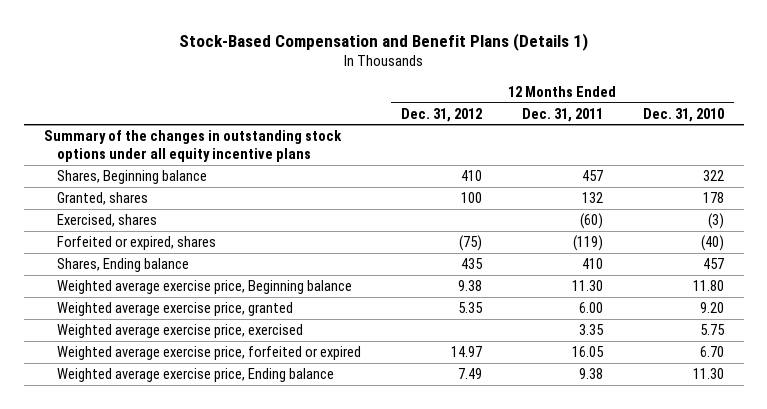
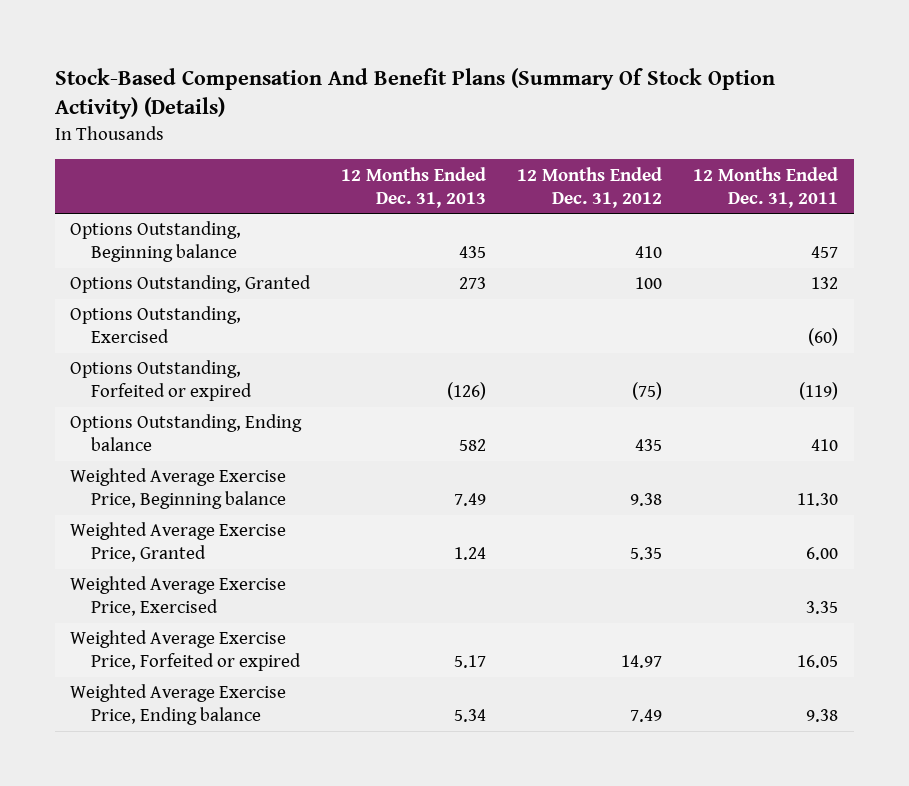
- Stock-Based Compensation and Benefit Plans (Details 1)
+ Stock-Based Compensation And Benefit Plans (Summary Of Stock Option Activity) (Details)
- | 12 Months Ended Dec. 31, 2012 | 12 Months Ended Dec. 31, 2011 | 12 Months Ended Dec. 31, 2010
+ | 12 Months Ended Dec. 31, 2013 | 12 Months Ended Dec. 31, 2012 | 12 Months Ended Dec. 31, 2011
- Summary of the changes in outstanding stock options under all equity incentive plans
- Shares, Beginning balance | 410 | 457 | 322
- Granted, shares | 100 | 132 | 178
- Exercised, shares | | (60) | (3)
- Forfeited or expired, shares | (75) | (119) | (40)
- Shares, Ending balance | 435 | 410 | 457
- Weighted average exercise price, Beginning balance | 9.38 | 11.30 | 11.80
- Weighted average exercise price, granted | 5.35 | 6.00 | 9.20
- Weighted average exercise price, exercised | | 3.35 | 5.75
- Weighted average exercise price, forfeited or expired | 14.97 | 16.05 | 6.70
- Weighted average exercise price, Ending balance | 7.49 | 9.38 | 11.30
+ Options Outstanding, Beginning balance | 435 | 410 | 457
+ Options Outstanding, Granted | 273 | 100 | 132
+ Options Outstanding, Exercised | | | (60)
+ Options Outstanding, Forfeited or expired | (126) | (75) | (119)
+ Options Outstanding, Ending balance | 582 | 435 | 410
+ Weighted Average Exercise Price, Beginning balance | 7.49 | 9.38 | 11.30
+ Weighted Average Exercise Price, Granted | 1.24 | 5.35 | 6.00
+ Weighted Average Exercise Price, Exercised | | | 3.35
+ Weighted Average Exercise Price, Forfeited or expired | 5.17 | 14.97 | 16.05
+ Weighted Average Exercise Price, Ending balance | 5.34 | 7.49 | 9.38

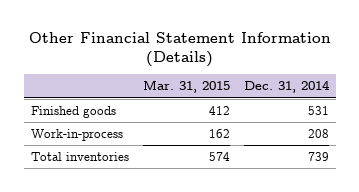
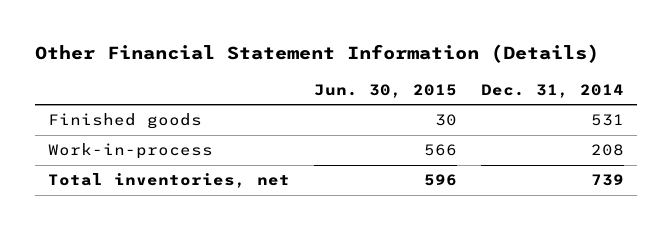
- | Mar. 31, 2015 | Dec. 31, 2014
+ | Jun. 30, 2015 | Dec. 31, 2014
- Total inventories | 574 | 739
+ Total inventories, net | 596 | 739

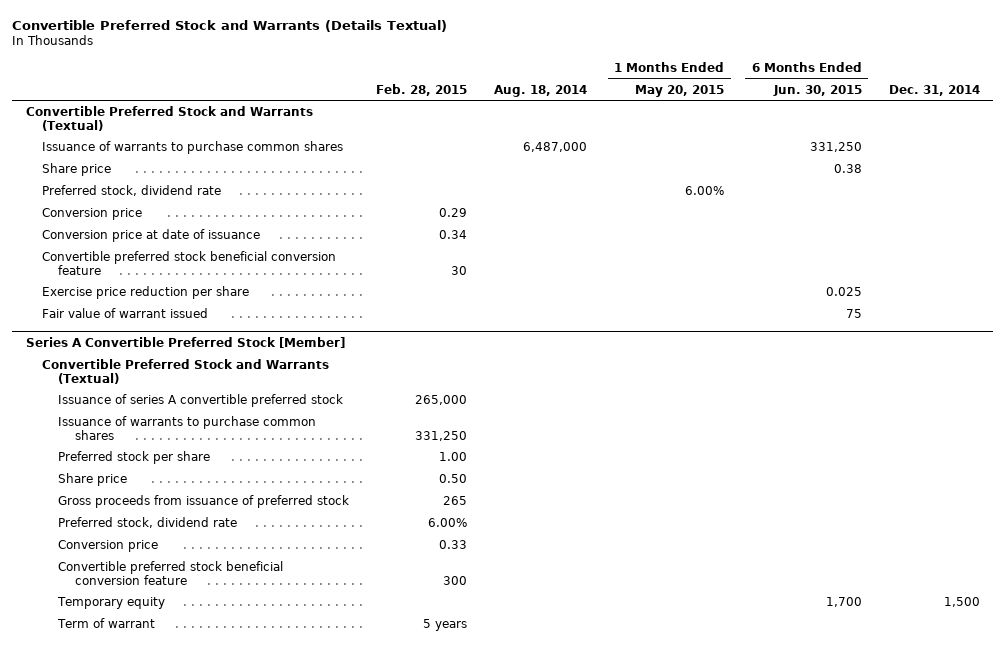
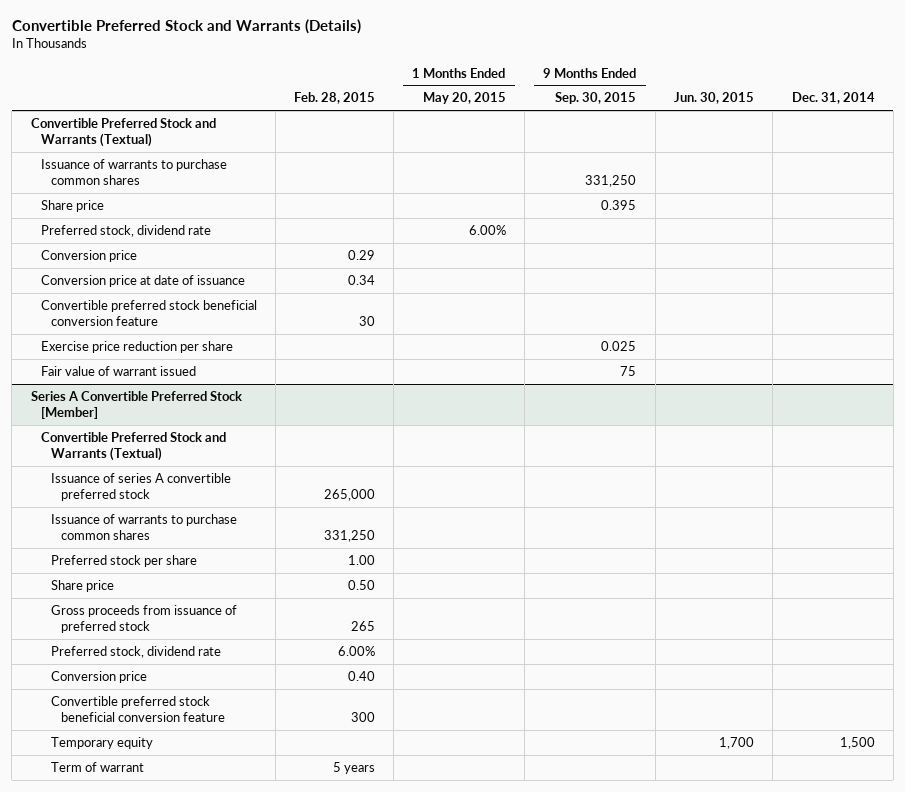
- Convertible Preferred Stock and Warrants (Details Textual)
+ Convertible Preferred Stock and Warrants (Details)
- | Feb. 28, 2015 | Aug. 18, 2014 | 1 Months Ended May 20, 2015 | 6 Months Ended Jun. 30, 2015 | Dec. 31, 2014
+ | Feb. 28, 2015 | 1 Months Ended May 20, 2015 | 9 Months Ended Sep. 30, 2015 | Jun. 30, 2015 | Dec. 31, 2014
@ Series A Convertible Preferred Stock [Member]
- Conversion price | 0.33 | | | |
+ Conversion price | 0.40 | | | |

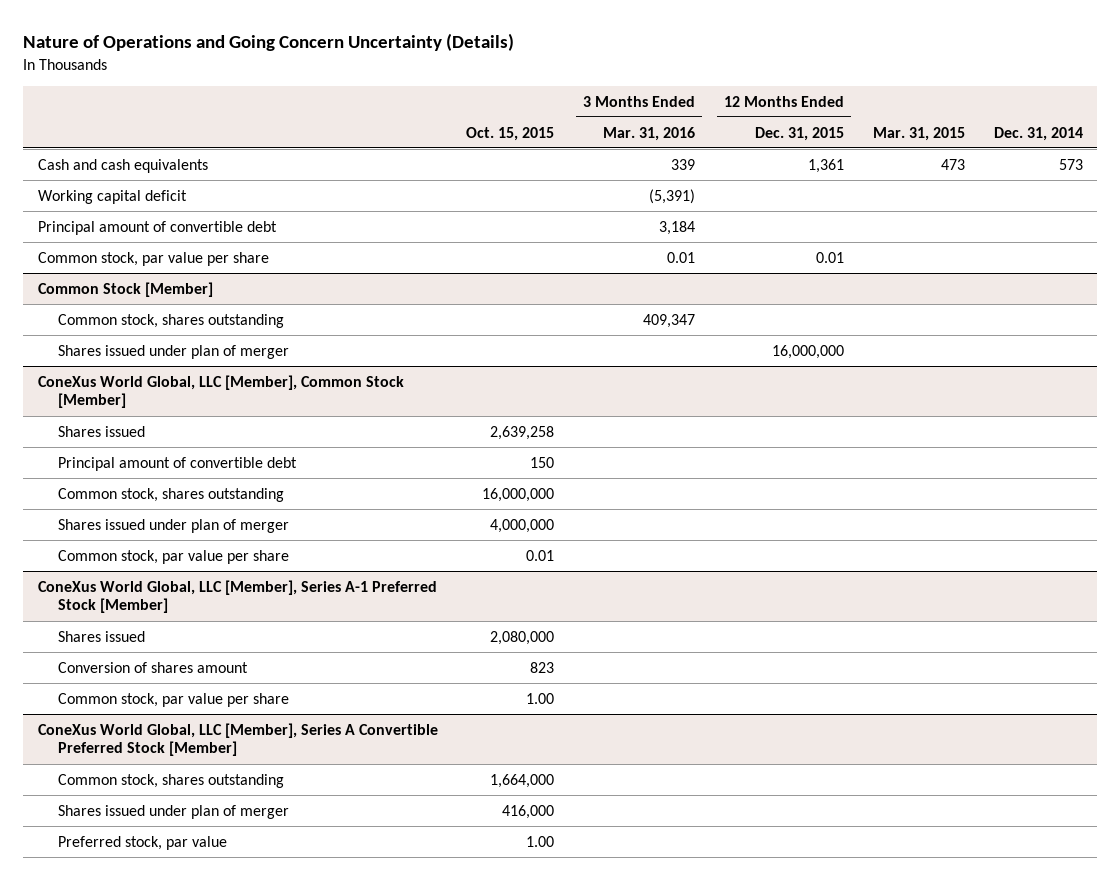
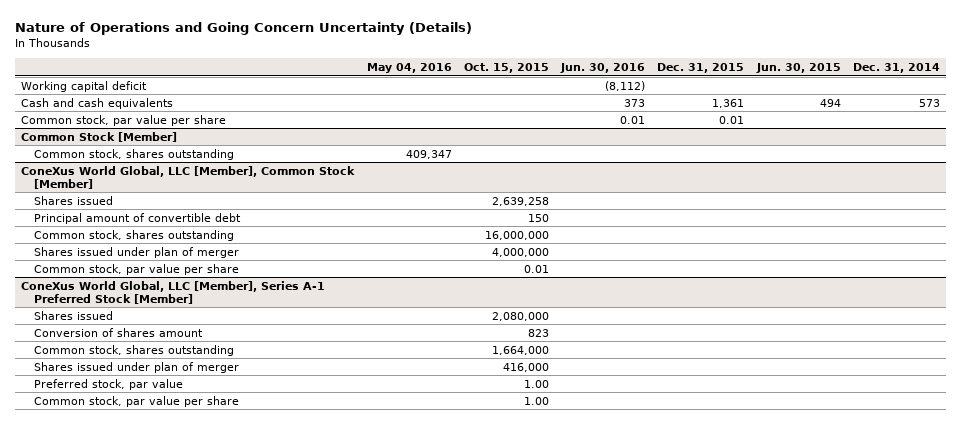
- | Oct. 15, 2015 | 3 Months Ended Mar. 31, 2016 | 12 Months Ended Dec. 31, 2015 | Mar. 31, 2015 | Dec. 31, 2014
+ | May 04, 2016 | Oct. 15, 2015 | Jun. 30, 2016 | Dec. 31, 2015 | Jun. 30, 2015 | Dec. 31, 2014
- Principal amount of convertible debt | | 3,184 | | |
moved down: Cash and cash equivalents | | | 373 | 1,361 | 494 | 573
@ Common Stock [Member]
- Shares issued under plan of merger | | | 16,000,000 | |
- ConeXus World Global, LLC [Member], Series A Convertible Preferred Stock [Member]
@ ConeXus World Global, LLC [Member], Series A-1 Preferred Stock [Member]
moved down: Common stock, par value per share | | 1.00 | | | |

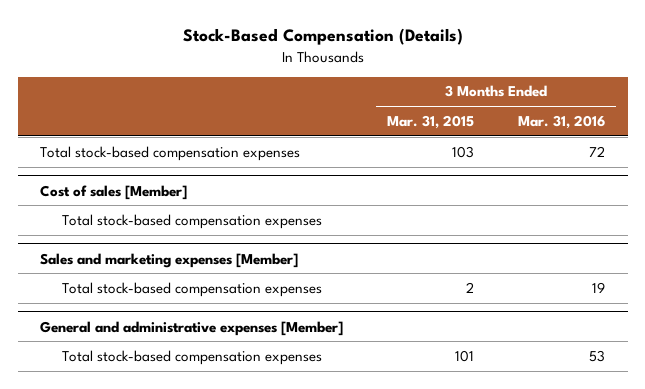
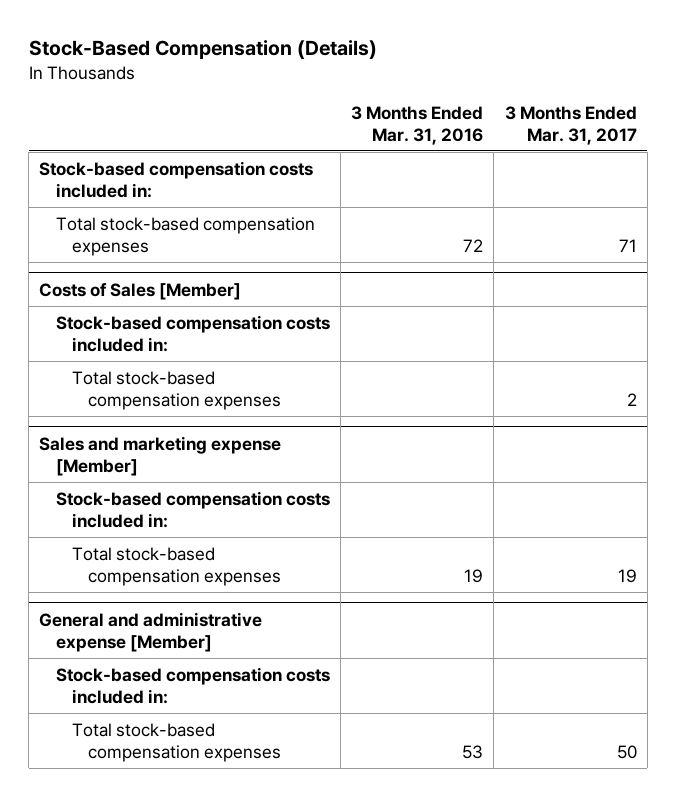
- | 3 Months Ended Mar. 31, 2015 | 3 Months Ended Mar. 31, 2016
+ | 3 Months Ended Mar. 31, 2016 | 3 Months Ended Mar. 31, 2017
+ Stock-based compensation costs included in:
- Cost of sales [Member]
+ Costs of Sales [Member]
+ Stock-based compensation costs included in:
- Sales and marketing expenses [Member]
+ Sales and marketing expense [Member]
+ Stock-based compensation costs included in:
- General and administrative expenses [Member]
+ General and administrative expense [Member]
+ Stock-based compensation costs included in:

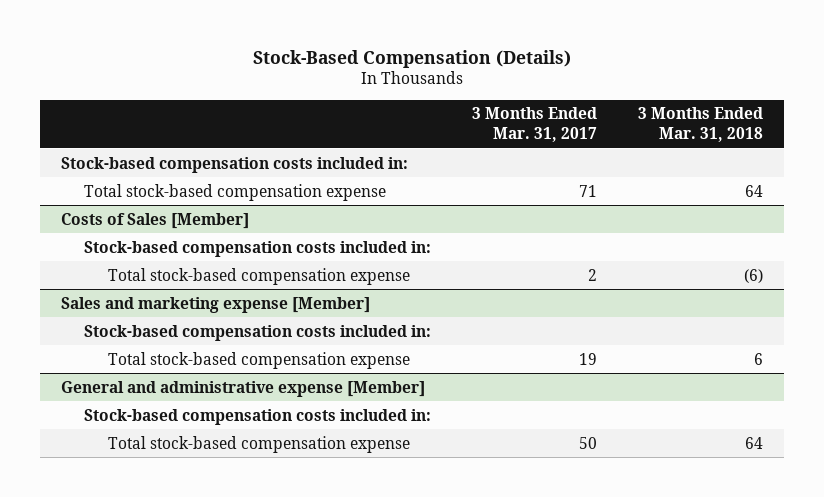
- | 3 Months Ended Mar. 31, 2016 | 3 Months Ended Mar. 31, 2017
+ | 3 Months Ended Mar. 31, 2017 | 3 Months Ended Mar. 31, 2018
- Total stock-based compensation expenses | 72 | 71
+ Total stock-based compensation expense | 71 | 64
@ Costs of Sales [Member]
- Total stock-based compensation expenses | | 2
+ Total stock-based compensation expense | 2 | (6)
@ Sales and marketing expense [Member]
- Total stock-based compensation expenses | 19 | 19
+ Total stock-based compensation expense | 19 | 6
@ General and administrative expense [Member]
- Total stock-based compensation expenses | 53 | 50
+ Total stock-based compensation expense | 50 | 64

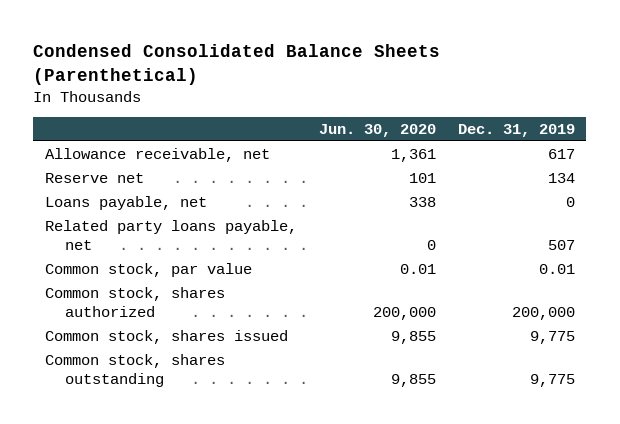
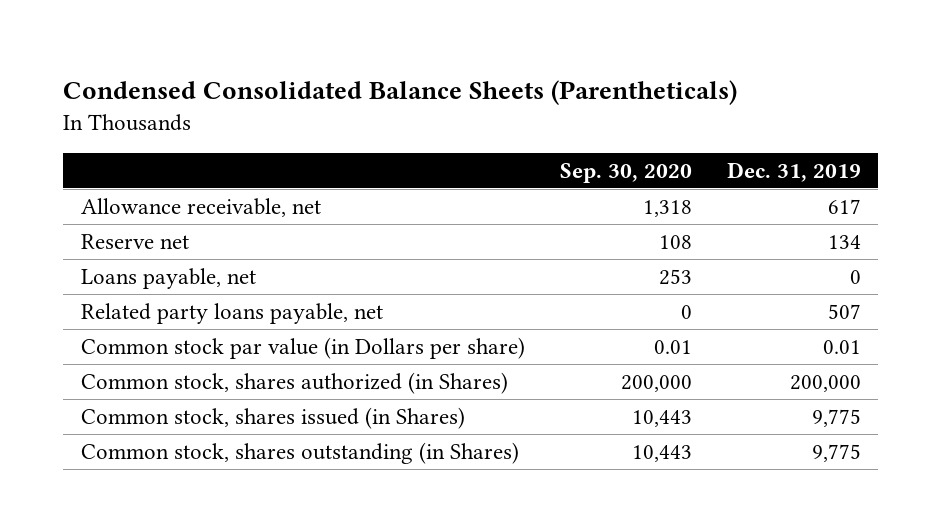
- Condensed Consolidated Balance Sheets (Parenthetical)
+ Condensed Consolidated Balance Sheets (Parentheticals)
- | Jun. 30, 2020 | Dec. 31, 2019
+ | Sep. 30, 2020 | Dec. 31, 2019
- Common stock, par value | 0.01 | 0.01
- Common stock, shares authorized | 200,000 | 200,000
- Common stock, shares issued | 9,855 | 9,775
- Common stock, shares outstanding | 9,855 | 9,775
+ Common stock par value (in Dollars per share) | 0.01 | 0.01
+ Common stock, shares authorized (in Shares) | 200,000 | 200,000
+ Common stock, shares issued (in Shares) | 10,443 | 9,775
+ Common stock, shares outstanding (in Shares) | 10,443 | 9,775

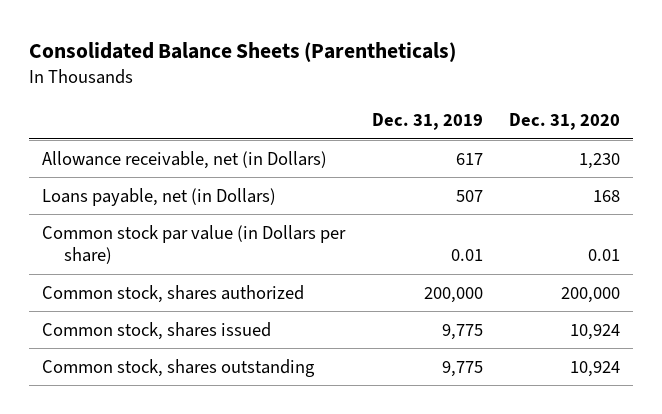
- Condensed Consolidated Balance Sheets (Parentheticals)
+ Consolidated Balance Sheets (Parentheticals)
- | Sep. 30, 2020 | Dec. 31, 2019
+ | Dec. 31, 2019 | Dec. 31, 2020
- Allowance receivable, net | 1,318 | 617
- Reserve net | 108 | 134
- Loans payable, net | 253 | 0
- Related party loans payable, net | 0 | 507
+ Allowance receivable, net (in Dollars) | 617 | 1,230
+ Loans payable, net (in Dollars) | 507 | 168
- Common stock, shares authorized (in Shares) | 200,000 | 200,000
- Common stock, shares issued (in Shares) | 10,443 | 9,775
- Common stock, shares outstanding (in Shares) | 10,443 | 9,775
+ Common stock, shares authorized | 200,000 | 200,000
+ Common stock, shares issued | 9,775 | 10,924
+ Common stock, shares outstanding | 9,775 | 10,924

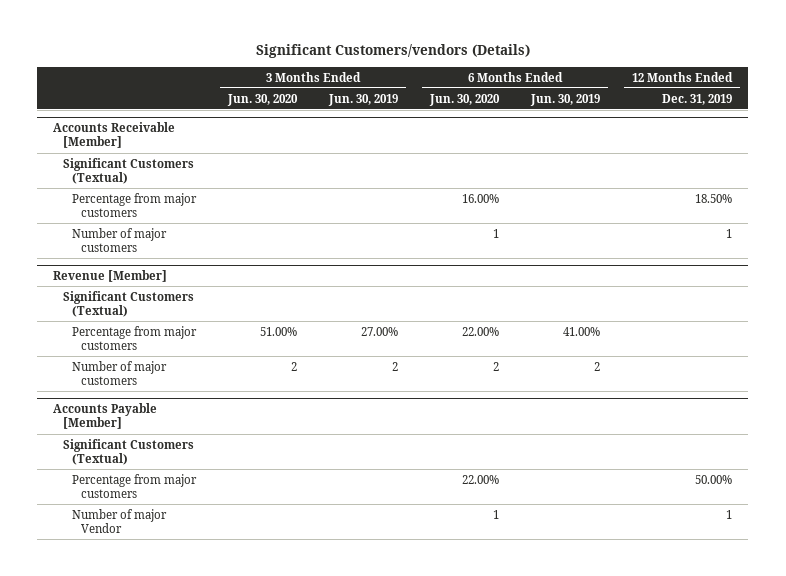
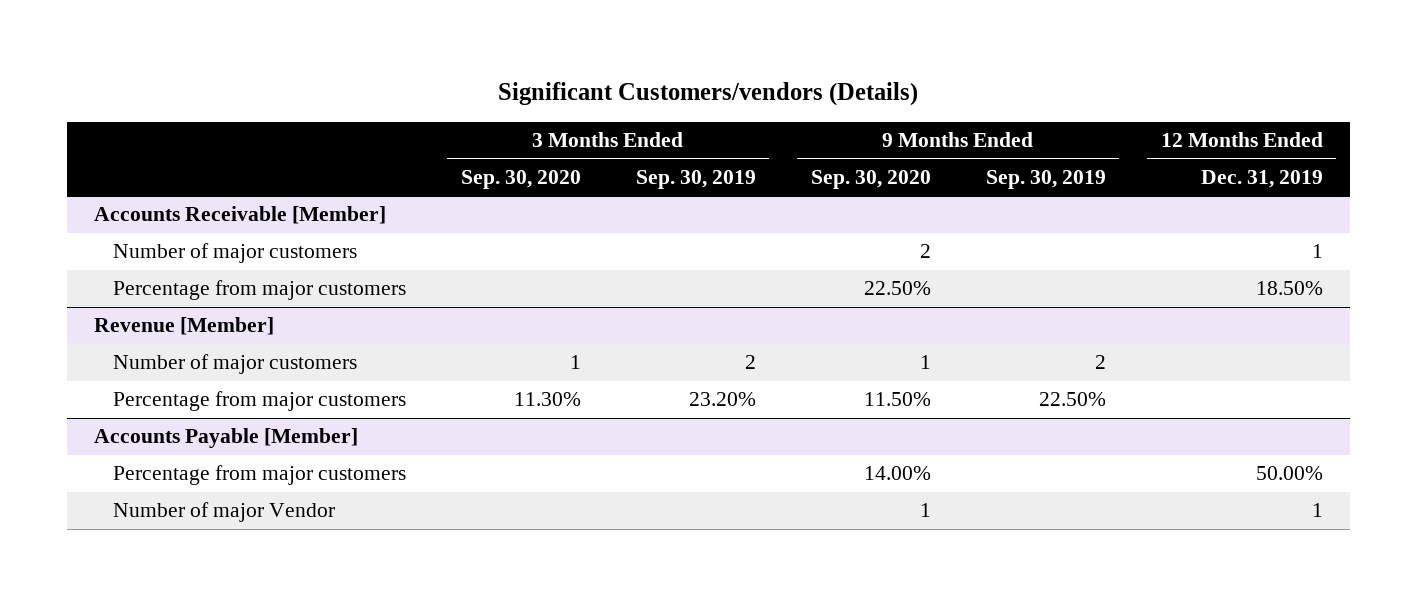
- | 3 Months Ended Jun. 30, 2020 | 3 Months Ended Jun. 30, 2019 | 6 Months Ended Jun. 30, 2020 | 6 Months Ended Jun. 30, 2019 | 12 Months Ended Dec. 31, 2019
+ | 3 Months Ended Sep. 30, 2020 | 3 Months Ended Sep. 30, 2019 | 9 Months Ended Sep. 30, 2020 | 9 Months Ended Sep. 30, 2019 | 12 Months Ended Dec. 31, 2019
@ Accounts Receivable [Member]
- Significant Customers (Textual)
moved down: Percentage from major customers | | | 22.50% | | 18.50%
@ Revenue [Member]
- Significant Customers (Textual)
moved down: Percentage from major customers | 11.30% | 23.20% | 11.50% | 22.50% |
@ Accounts Payable [Member]
- Significant Customers (Textual)

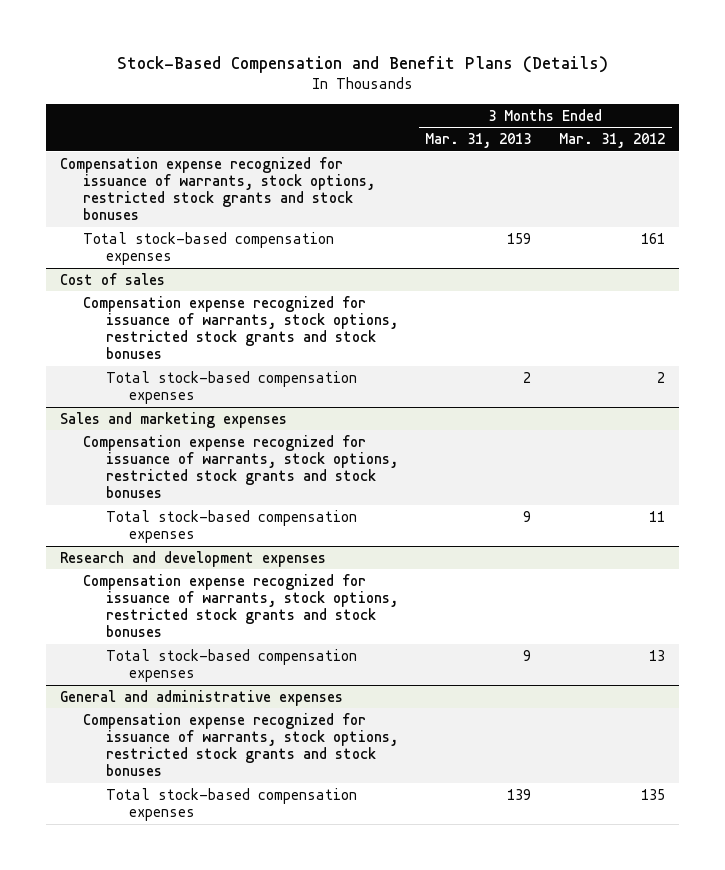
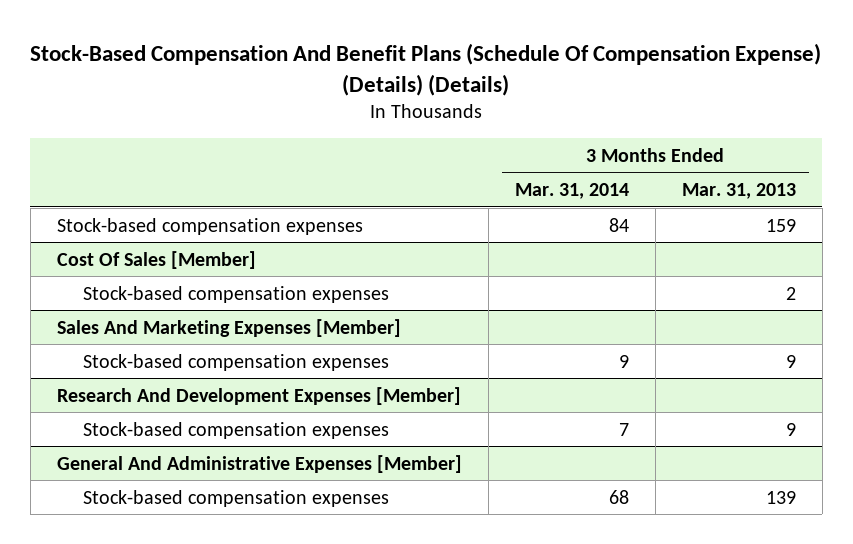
- Stock-Based Compensation and Benefit Plans (Details)
+ Stock-Based Compensation And Benefit Plans (Schedule Of Compensation Expense) (Details) (Details)
- | 3 Months Ended Mar. 31, 2013 | 3 Months Ended Mar. 31, 2012
+ | 3 Months Ended Mar. 31, 2014 | 3 Months Ended Mar. 31, 2013
- Compensation expense recognized for issuance of warrants, stock options, restricted stock grants and stock bonuses
- Total stock-based compensation expenses | 159 | 161
- Cost of sales
- Compensation expense recognized for issuance of warrants, stock options, restricted stock grants and stock bonuses
- Total stock-based compensation expenses | 2 | 2
- Sales and marketing expenses
- Compensation expense recognized for issuance of warrants, stock options, restricted stock grants and stock bonuses
- Total stock-based compensation expenses | 9 | 11
- Research and development expenses
- Compensation expense recognized for issuance of warrants, stock options, restricted stock grants and stock bonuses
- Total stock-based compensation expenses | 9 | 13
- General and administrative expenses
- Compensation expense recognized for issuance of warrants, stock options, restricted stock grants and stock bonuses
- Total stock-based compensation expenses | 139 | 135
+ Stock-based compensation expenses | 84 | 159
+ Cost Of Sales [Member]
+ Stock-based compensation expenses | | 2
+ Sales And Marketing Expenses [Member]
+ Stock-based compensation expenses | 9 | 9
+ Research And Development Expenses [Member]
+ Stock-based compensation expenses | 7 | 9
+ General And Administrative Expenses [Member]
+ Stock-based compensation expenses | 68 | 139

